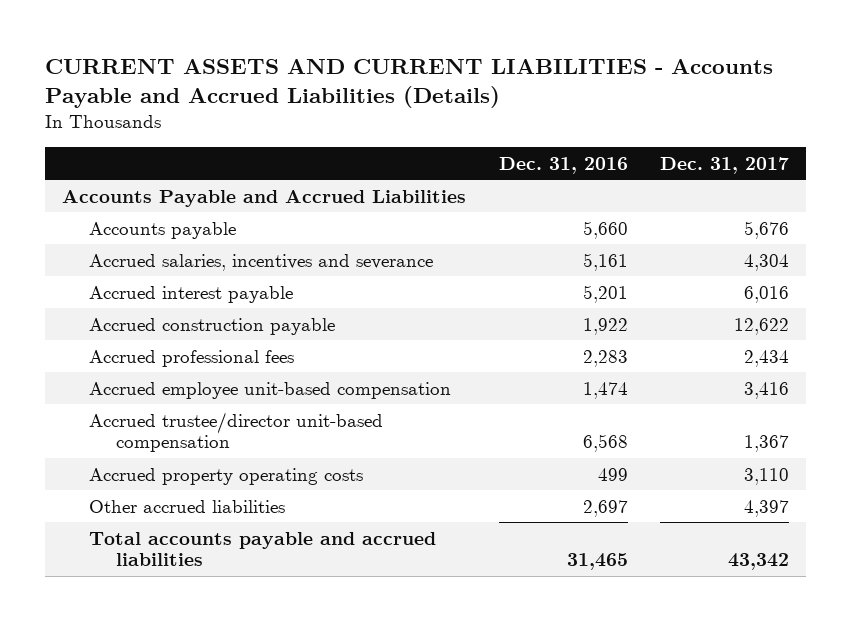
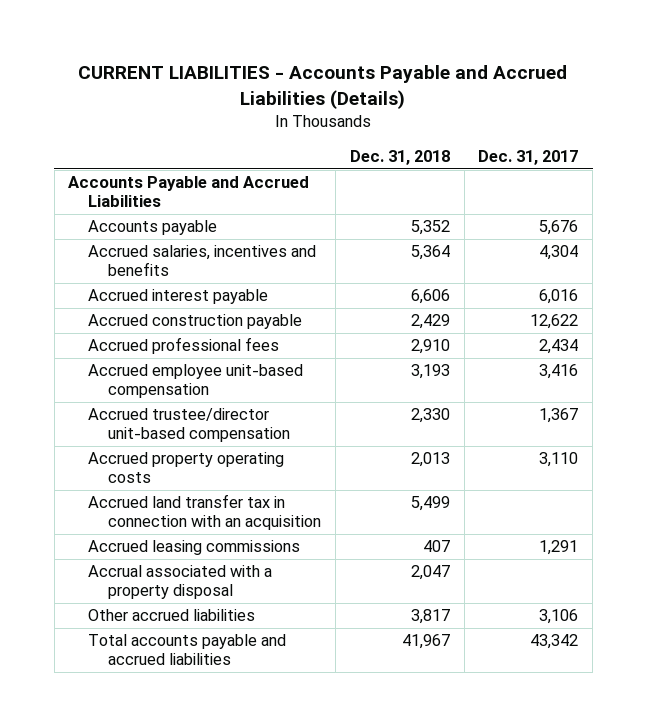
- CURRENT ASSETS AND CURRENT LIABILITIES - Accounts Payable and Accrued Liabilities (Details)
+ CURRENT LIABILITIES - Accounts Payable and Accrued Liabilities (Details)
- | Dec. 31, 2016 | Dec. 31, 2017
+ | Dec. 31, 2018 | Dec. 31, 2017
- Accrued salaries, incentives and severance | 5,161 | 4,304
+ Accrued salaries, incentives and benefits | 5,364 | 4,304
- Other accrued liabilities | 2,697 | 4,397
+ Accrued land transfer tax in connection with an acquisition | 5,499 |
+ Accrued leasing commissions | 407 | 1,291
+ Accrual associated with a property disposal | 2,047 |
+ Other accrued liabilities | 3,817 | 3,106

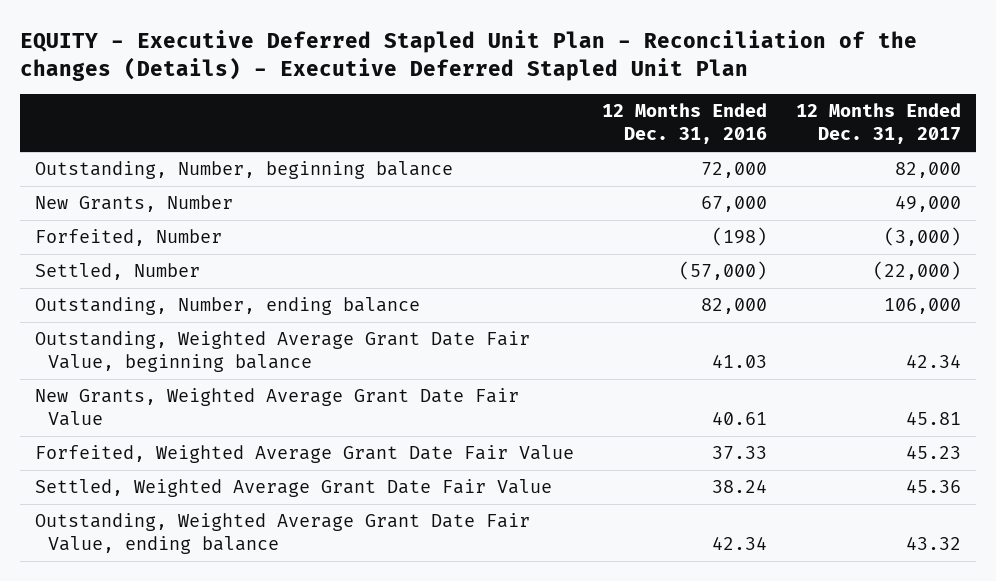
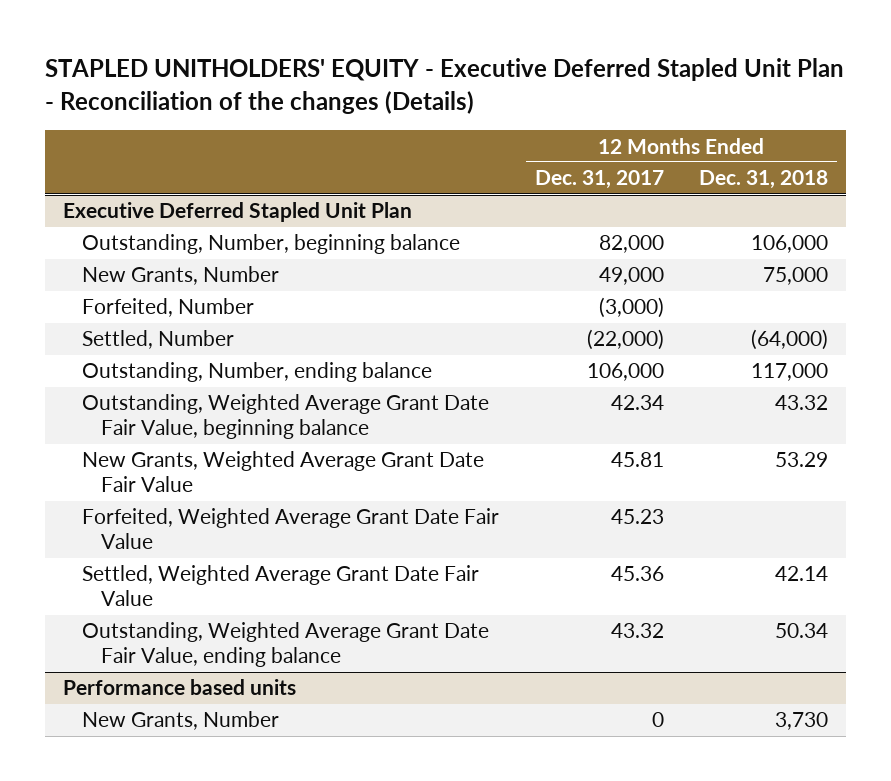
- EQUITY - Executive Deferred Stapled Unit Plan - Reconciliation of the changes (Details) - Executive Deferred Stapled Unit Plan
+ STAPLED UNITHOLDERS' EQUITY - Executive Deferred Stapled Unit Plan - Reconciliation of the changes (Details)
- | 12 Months Ended Dec. 31, 2016 | 12 Months Ended Dec. 31, 2017
+ | 12 Months Ended Dec. 31, 2017 | 12 Months Ended Dec. 31, 2018
+ Executive Deferred Stapled Unit Plan
+ Performance based units
+ New Grants, Number | 0 | 3,730

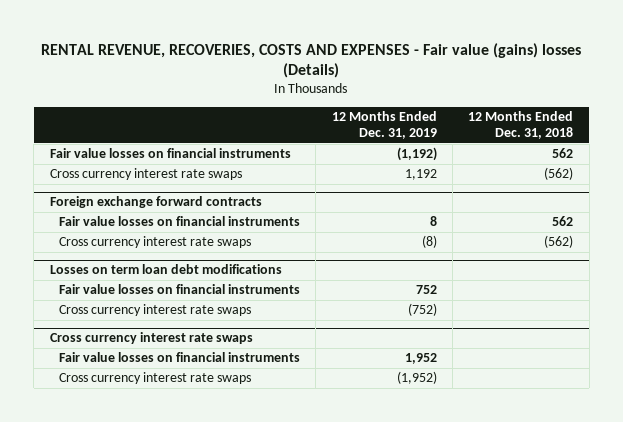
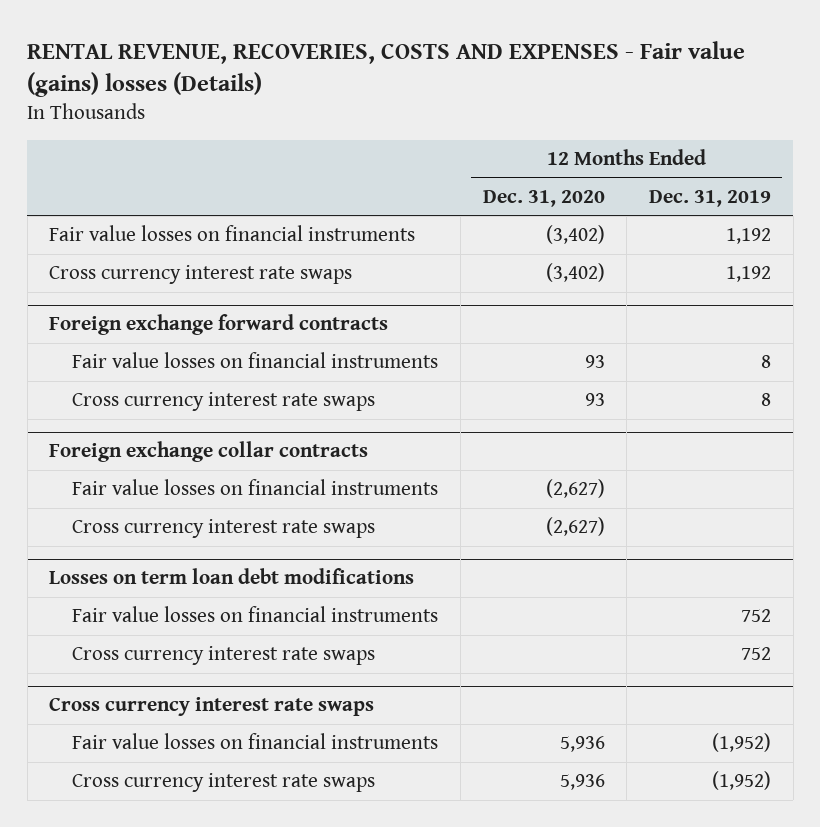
- | 12 Months Ended Dec. 31, 2019 | 12 Months Ended Dec. 31, 2018
+ | 12 Months Ended Dec. 31, 2020 | 12 Months Ended Dec. 31, 2019
- Fair value losses on financial instruments | (1,192) | 562
+ Fair value losses on financial instruments | (3,402) | 1,192
@ Foreign exchange forward contracts
- Cross currency interest rate swaps | (8) | (562)
+ Cross currency interest rate swaps | 93 | 8
+ Foreign exchange collar contracts
+ Fair value losses on financial instruments | (2,627) |
+ Cross currency interest rate swaps | (2,627) |
@ Losses on term loan debt modifications
- Cross currency interest rate swaps | (752) |
+ Cross currency interest rate swaps | | 752
@ Cross currency interest rate swaps
- Fair value losses on financial instruments | 1,952 |
+ Fair value losses on financial instruments | 5,936 | (1,952)

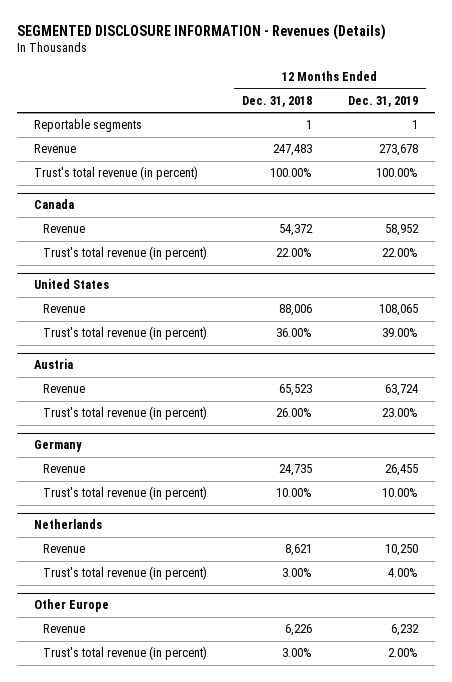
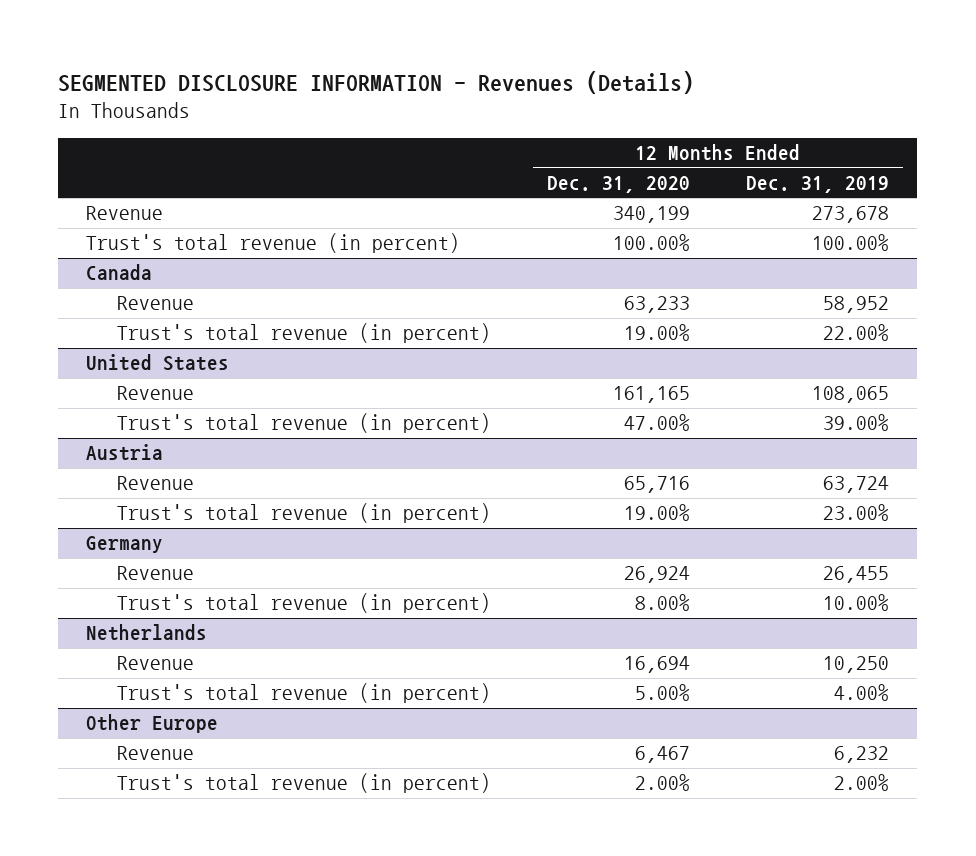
- | 12 Months Ended Dec. 31, 2018 | 12 Months Ended Dec. 31, 2019
+ | 12 Months Ended Dec. 31, 2020 | 12 Months Ended Dec. 31, 2019
- Reportable segments | 1 | 1

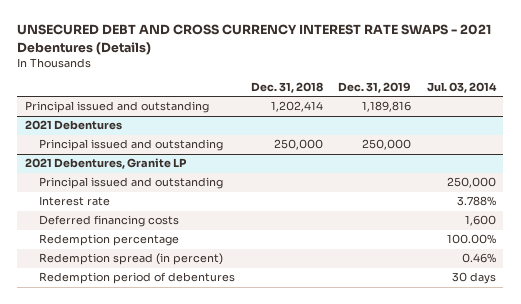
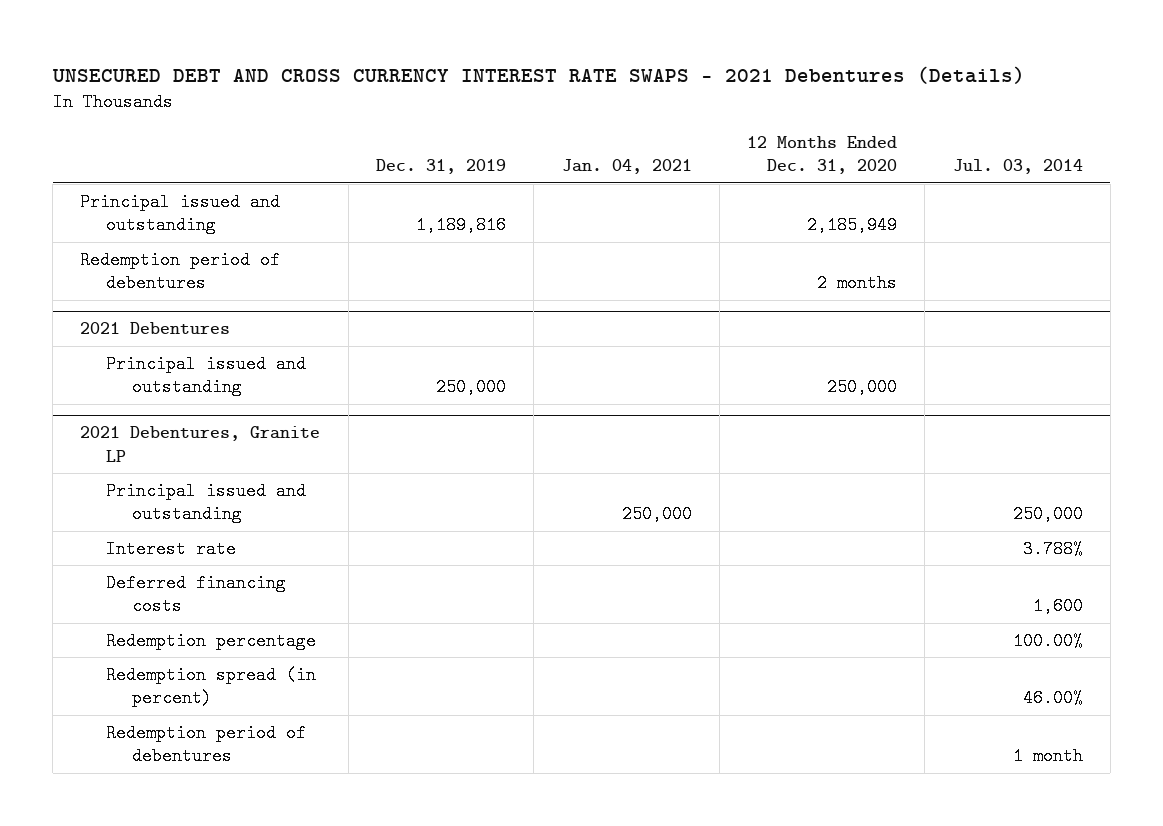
- | Dec. 31, 2018 | Dec. 31, 2019 | Jul. 03, 2014
+ | Dec. 31, 2019 | Jan. 04, 2021 | 12 Months Ended Dec. 31, 2020 | Jul. 03, 2014
+ Redemption period of debentures | | | 2 months |
@ 2021 Debentures, Granite LP
- Redemption spread (in percent) | | | 0.46%
- Redemption period of debentures | | | 30 days
+ Redemption spread (in percent) | | | | 46.00%
+ Redemption period of debentures | | | | 1 month

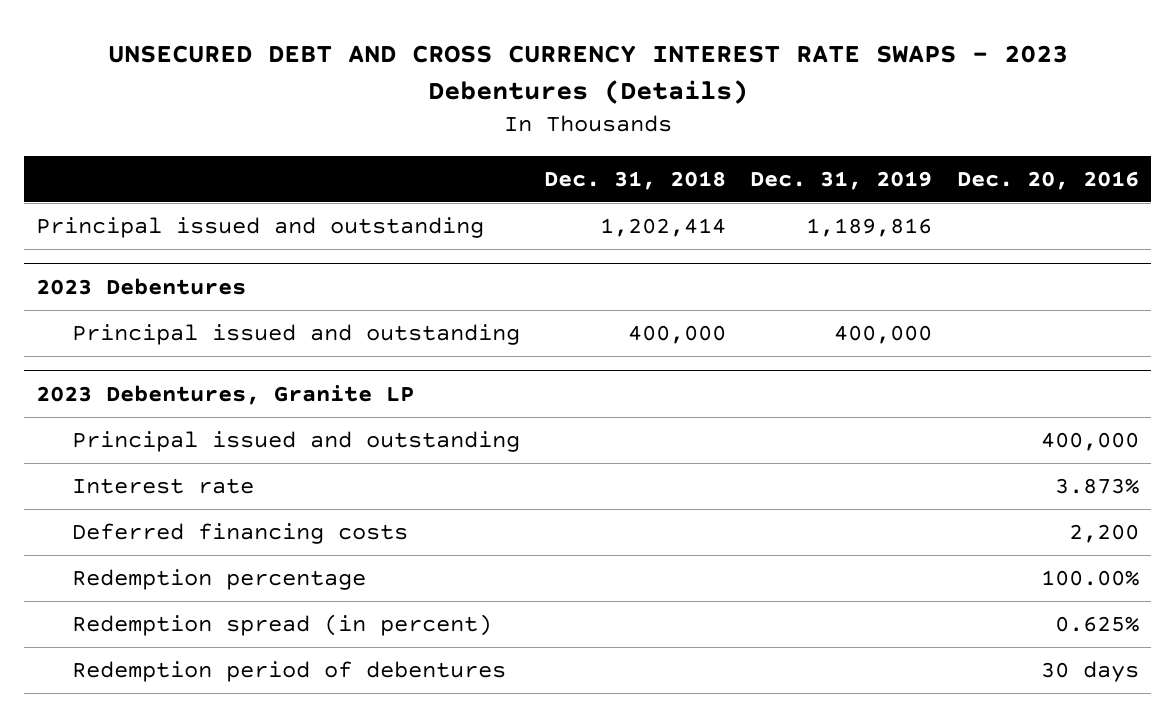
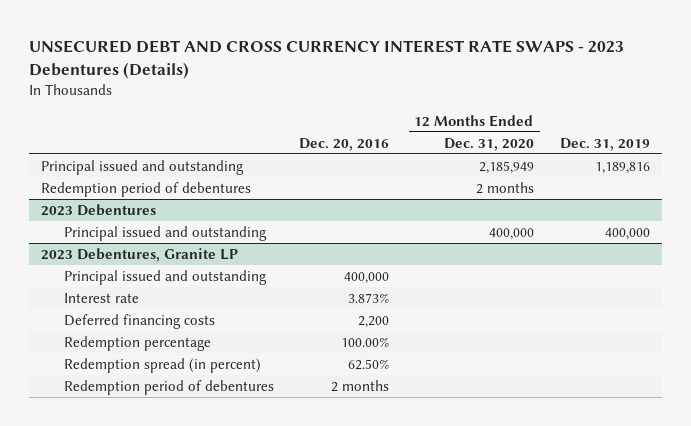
- | Dec. 31, 2018 | Dec. 31, 2019 | Dec. 20, 2016
+ | Dec. 20, 2016 | 12 Months Ended Dec. 31, 2020 | Dec. 31, 2019
+ Redemption period of debentures | | 2 months |
@ 2023 Debentures, Granite LP
- Redemption spread (in percent) | | | 0.625%
- Redemption period of debentures | | | 30 days
+ Redemption spread (in percent) | 62.50% | |
+ Redemption period of debentures | 2 months | |

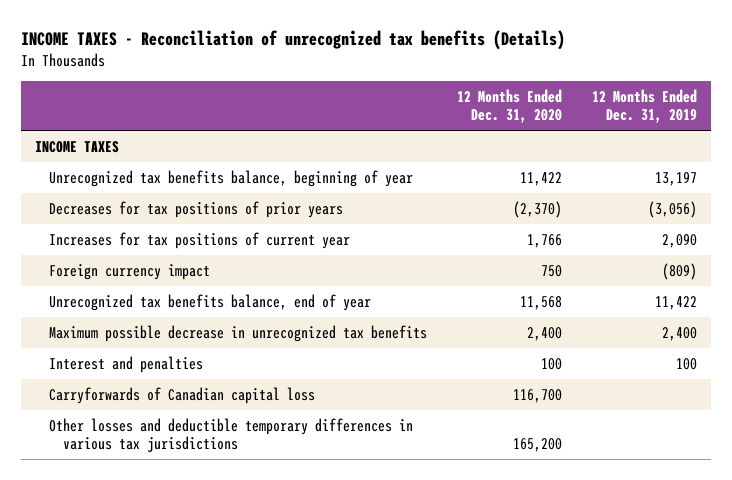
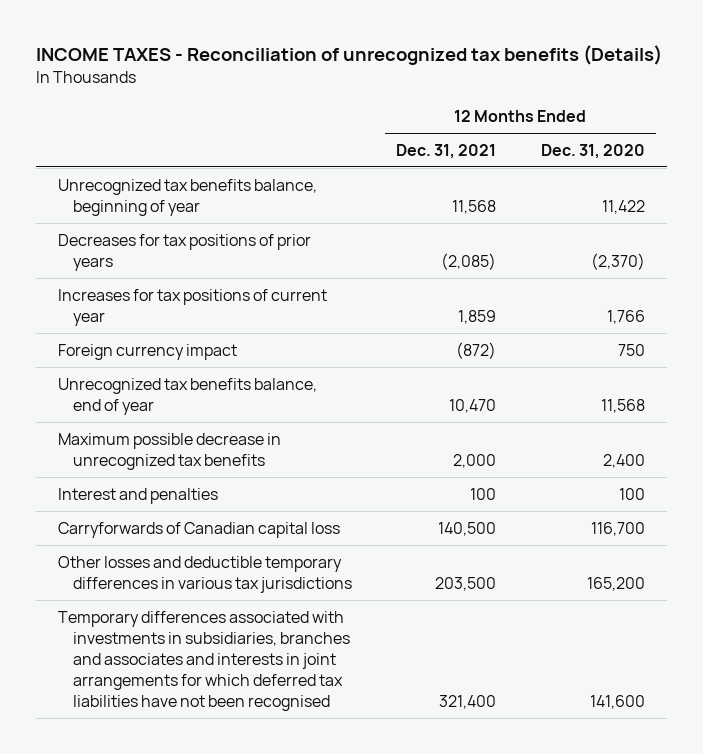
- | 12 Months Ended Dec. 31, 2020 | 12 Months Ended Dec. 31, 2019
+ | 12 Months Ended Dec. 31, 2021 | 12 Months Ended Dec. 31, 2020
- INCOME TAXES
+ Temporary differences associated with investments in subsidiaries, branches and associates and interests in joint arrangements for which deferred tax liabilities have not been recognised | 321,400 | 141,600

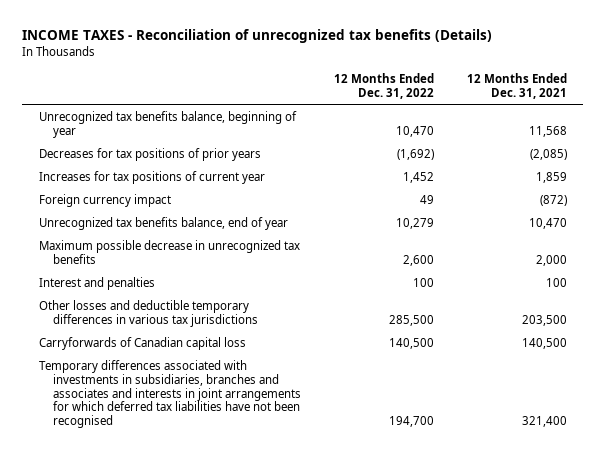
- | 12 Months Ended Dec. 31, 2021 | 12 Months Ended Dec. 31, 2020
+ | 12 Months Ended Dec. 31, 2022 | 12 Months Ended Dec. 31, 2021
moved down: Carryforwards of Canadian capital loss | 140,500 | 140,500

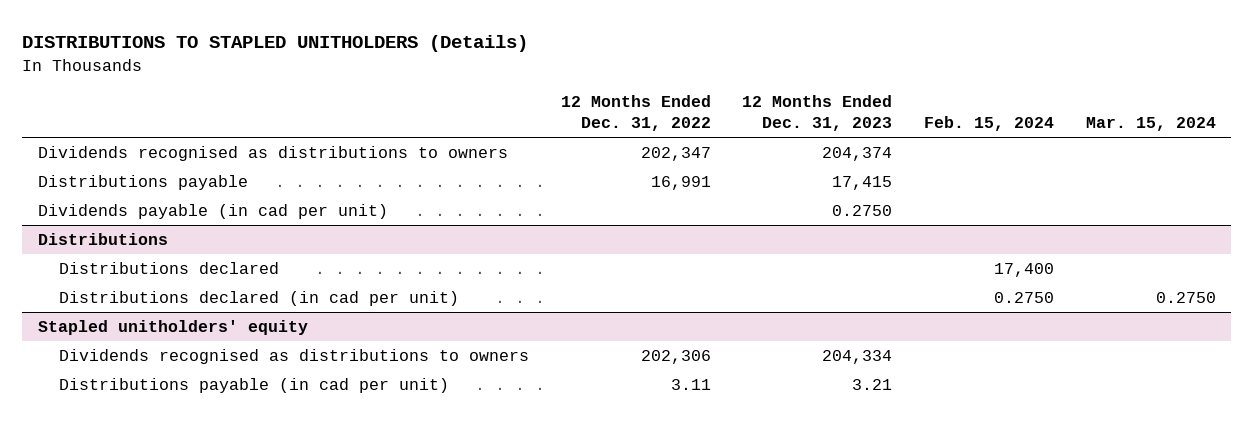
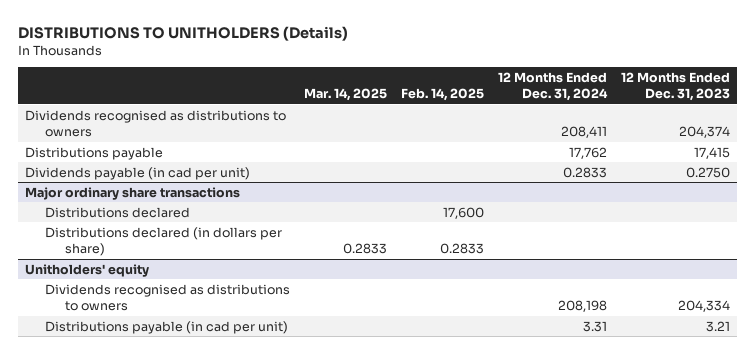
- DISTRIBUTIONS TO STAPLED UNITHOLDERS (Details)
+ DISTRIBUTIONS TO UNITHOLDERS (Details)
- | 12 Months Ended Dec. 31, 2022 | 12 Months Ended Dec. 31, 2023 | Feb. 15, 2024 | Mar. 15, 2024
+ | Mar. 14, 2025 | Feb. 14, 2025 | 12 Months Ended Dec. 31, 2024 | 12 Months Ended Dec. 31, 2023
- Distributions
+ Major ordinary share transactions
- Distributions declared (in cad per unit) | | | 0.2750 | 0.2750
- Stapled unitholders' equity
+ Distributions declared (in dollars per share) | 0.2833 | 0.2833 | |
+ Unitholders' equity

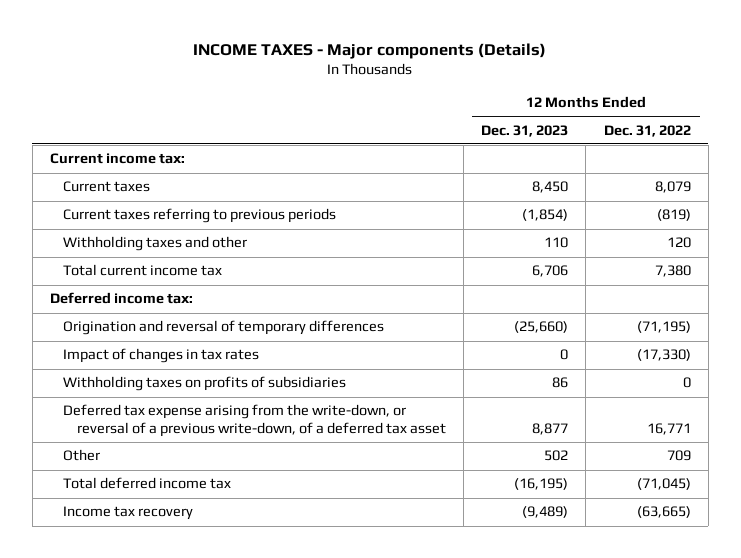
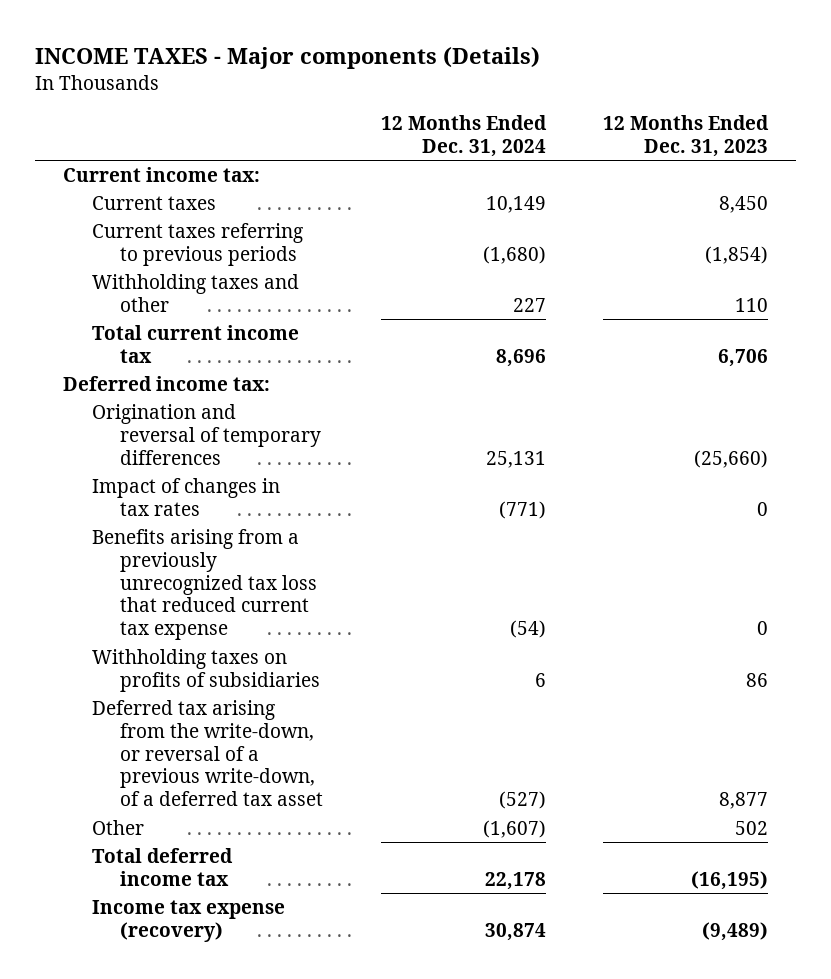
- | 12 Months Ended Dec. 31, 2023 | 12 Months Ended Dec. 31, 2022
+ | 12 Months Ended Dec. 31, 2024 | 12 Months Ended Dec. 31, 2023
+ Benefits arising from a previously unrecognized tax loss that reduced current tax expense | (54) | 0
- Deferred tax expense arising from the write-down, or reversal of a previous write-down, of a deferred tax asset | 8,877 | 16,771
+ Deferred tax arising from the write-down, or reversal of a previous write-down, of a deferred tax asset | (527) | 8,877
- Income tax recovery | (9,489) | (63,665)
+ Income tax expense (recovery) | 30,874 | (9,489)

